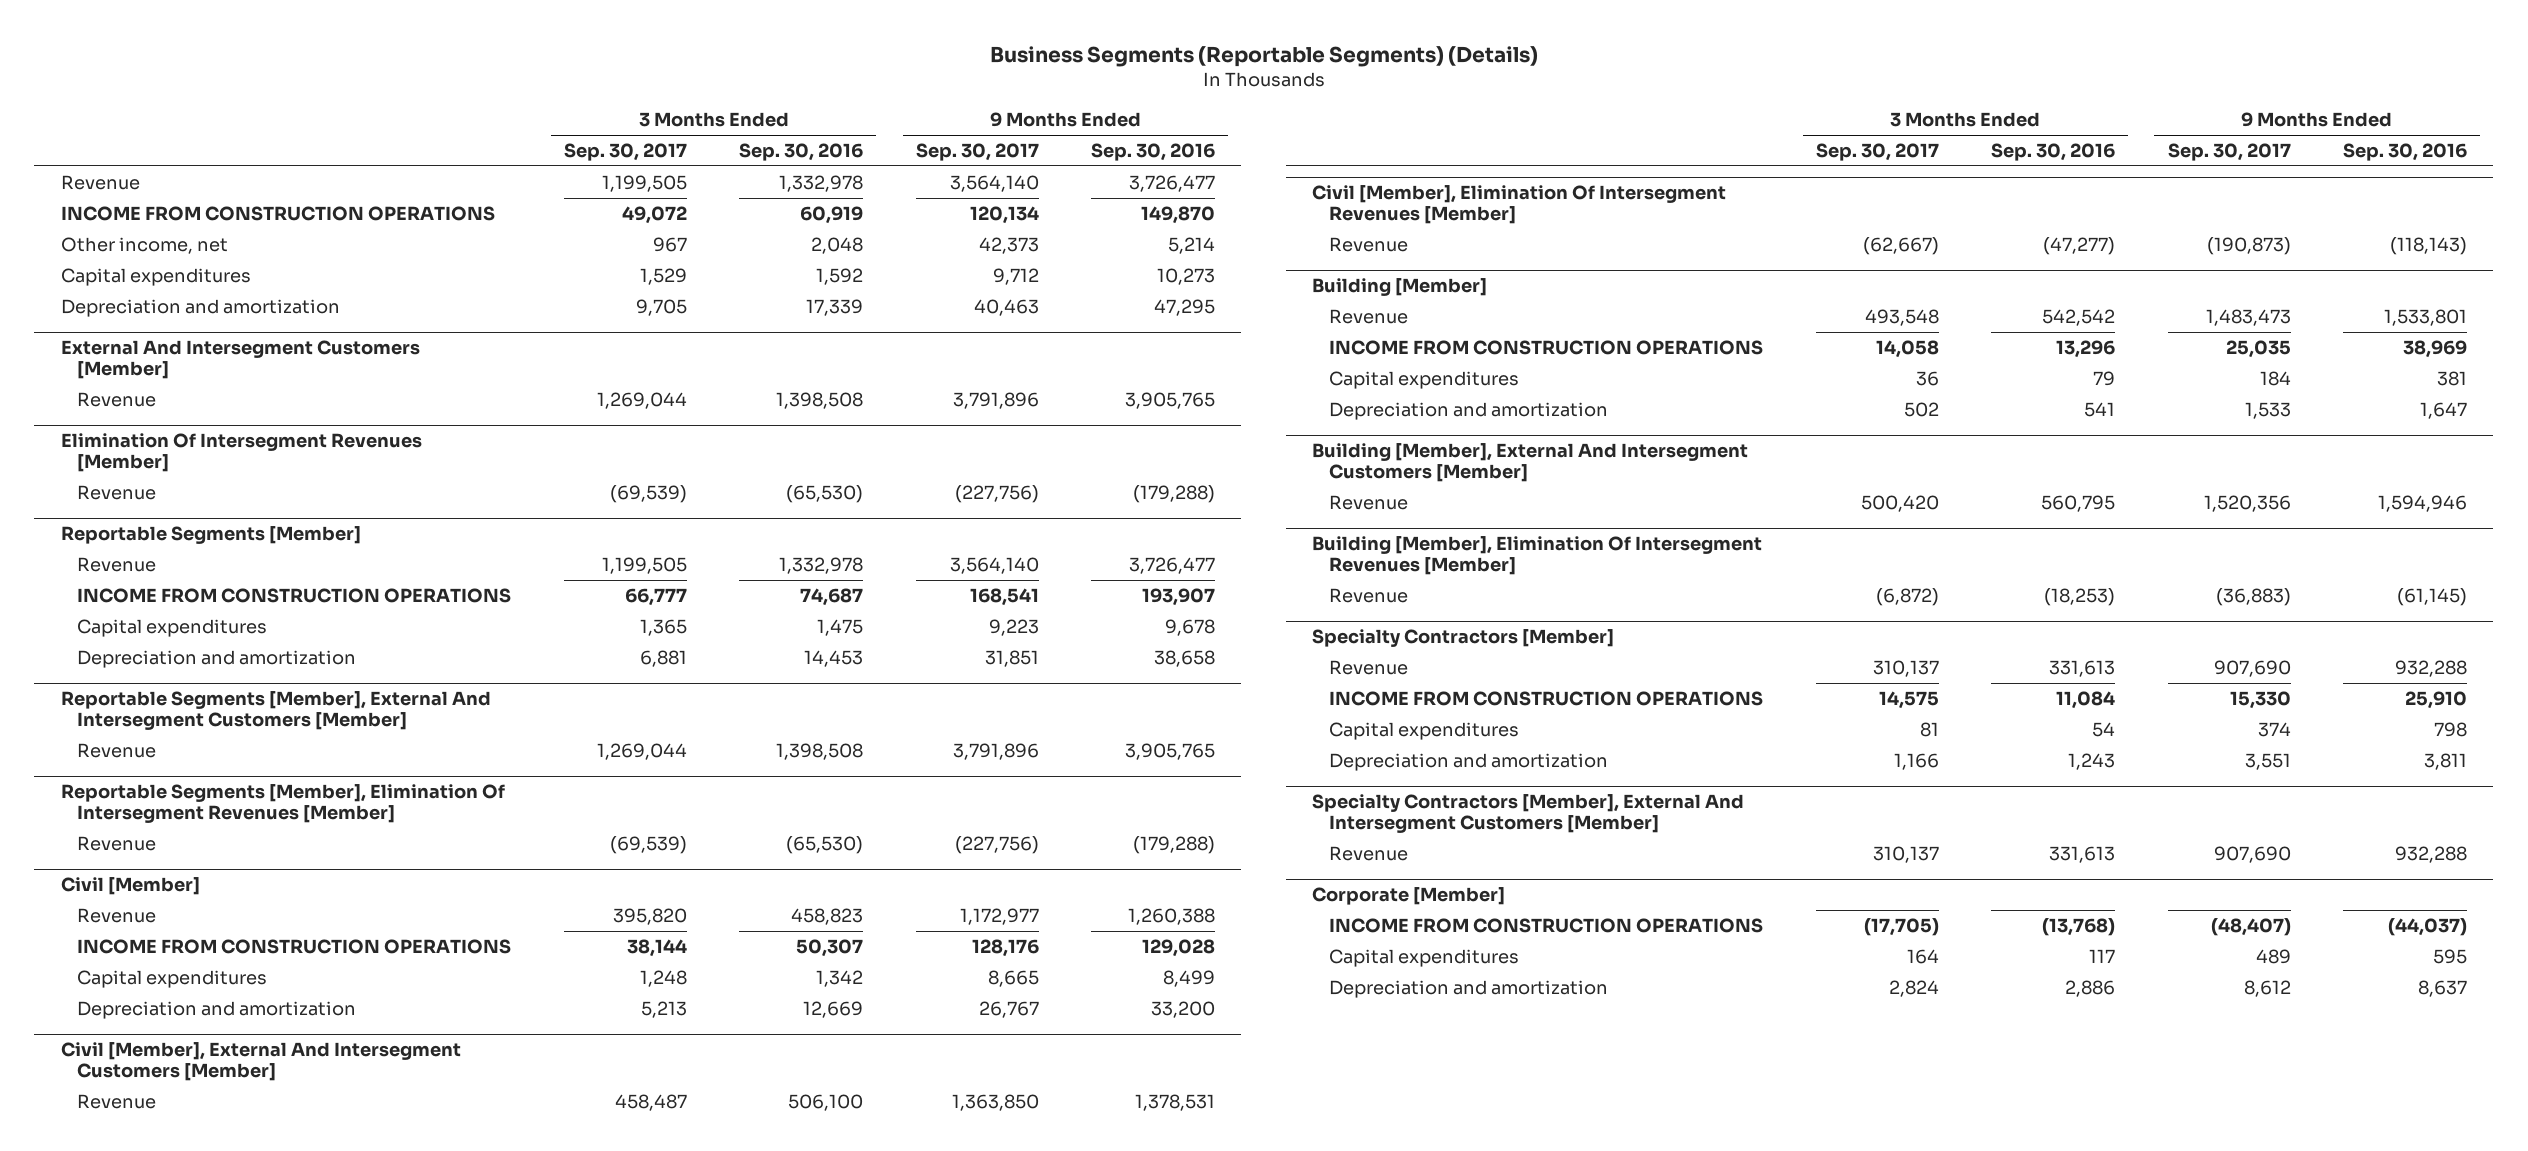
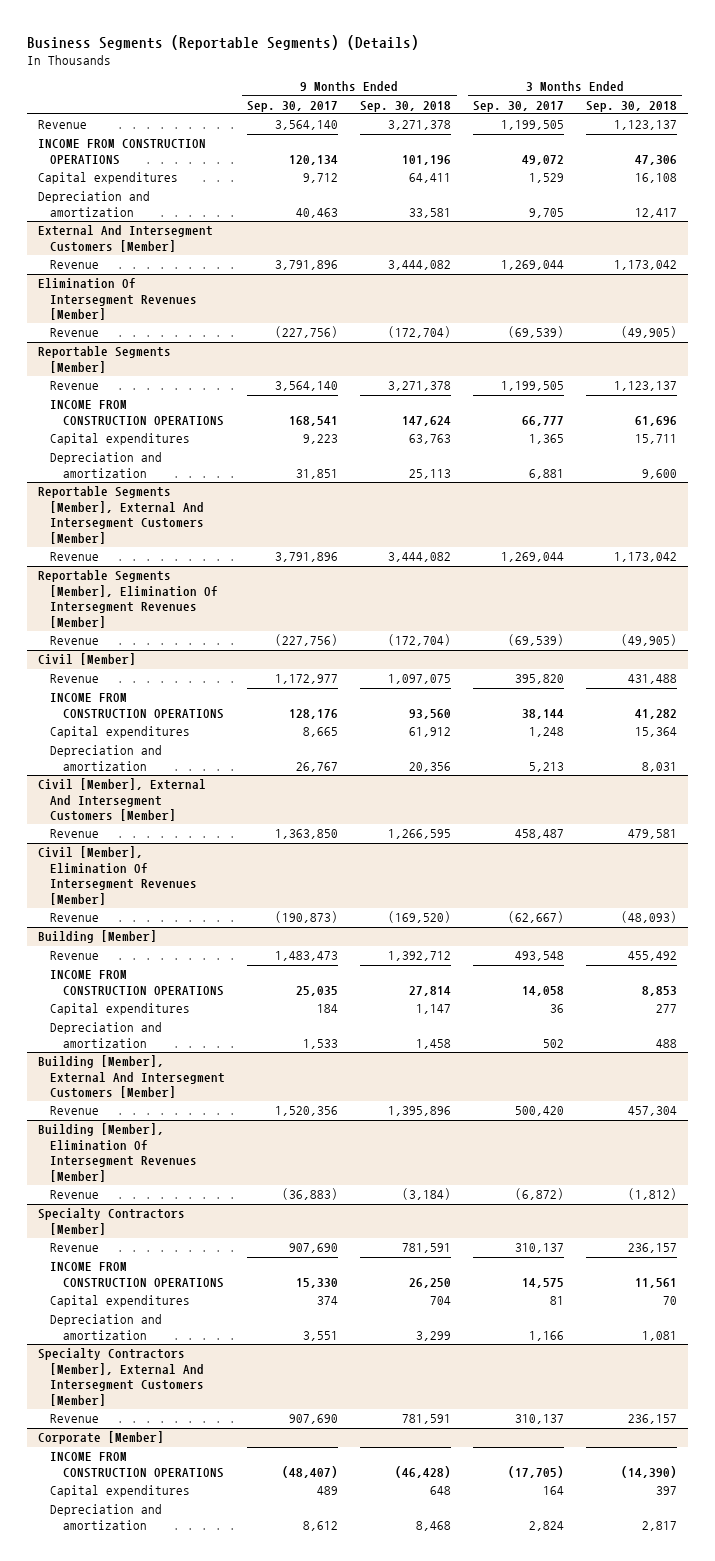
- | 3 Months Ended Sep. 30, 2017 | 3 Months Ended Sep. 30, 2016 | 9 Months Ended Sep. 30, 2017 | 9 Months Ended Sep. 30, 2016
+ | 9 Months Ended Sep. 30, 2017 | 9 Months Ended Sep. 30, 2018 | 3 Months Ended Sep. 30, 2017 | 3 Months Ended Sep. 30, 2018
- Other income, net | 967 | 2,048 | 42,373 | 5,214

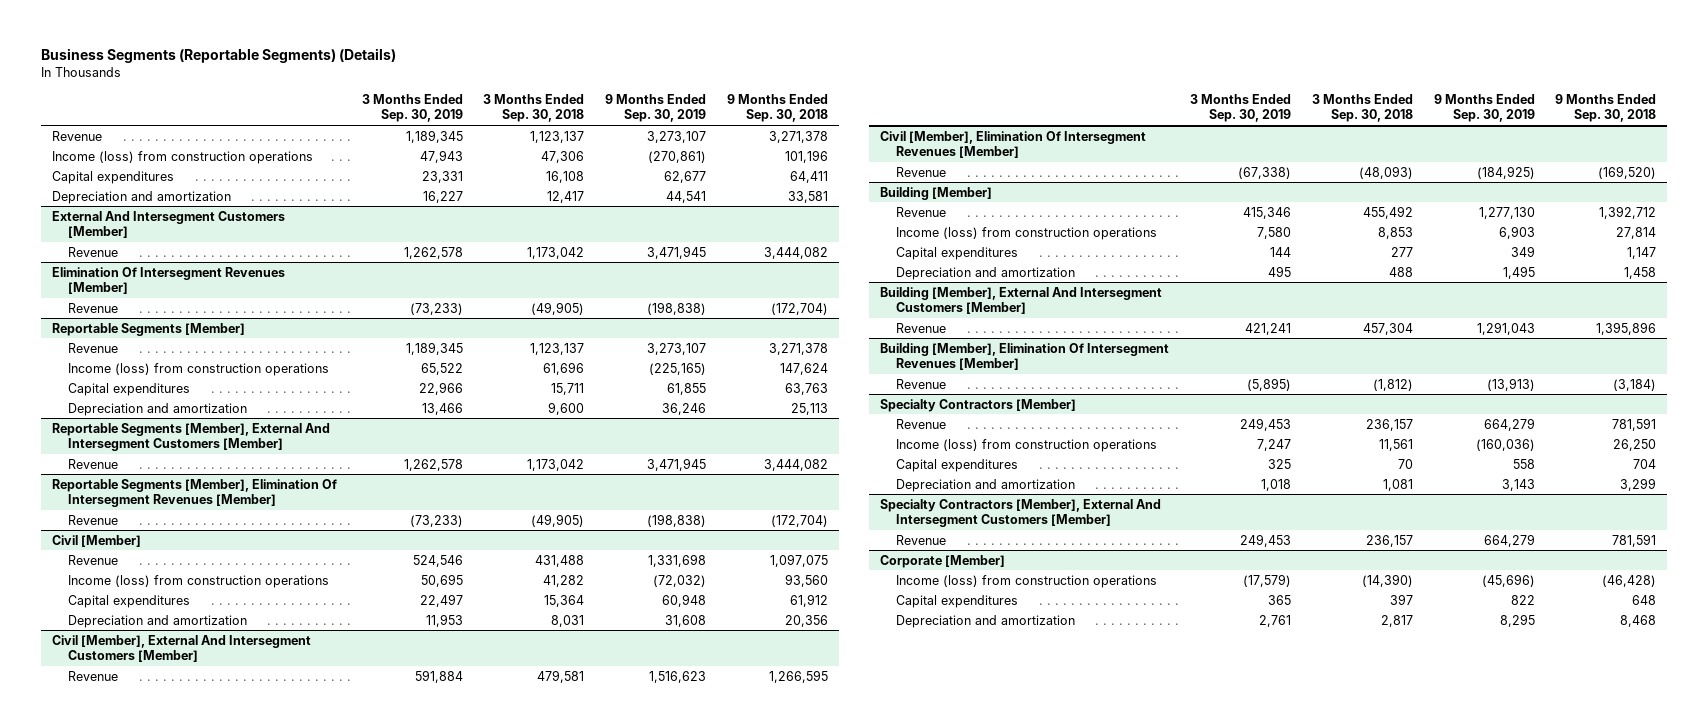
- | 9 Months Ended Sep. 30, 2017 | 9 Months Ended Sep. 30, 2018 | 3 Months Ended Sep. 30, 2017 | 3 Months Ended Sep. 30, 2018
+ | 3 Months Ended Sep. 30, 2019 | 3 Months Ended Sep. 30, 2018 | 9 Months Ended Sep. 30, 2019 | 9 Months Ended Sep. 30, 2018
- INCOME FROM CONSTRUCTION OPERATIONS | 120,134 | 101,196 | 49,072 | 47,306
+ Income (loss) from construction operations | 47,943 | 47,306 | (270,861) | 101,196
@ Reportable Segments [Member]
- INCOME FROM CONSTRUCTION OPERATIONS | 168,541 | 147,624 | 66,777 | 61,696
+ Income (loss) from construction operations | 65,522 | 61,696 | (225,165) | 147,624
@ Civil [Member]
- INCOME FROM CONSTRUCTION OPERATIONS | 128,176 | 93,560 | 38,144 | 41,282
+ Income (loss) from construction operations | 50,695 | 41,282 | (72,032) | 93,560
@ Building [Member]
- INCOME FROM CONSTRUCTION OPERATIONS | 25,035 | 27,814 | 14,058 | 8,853
+ Income (loss) from construction operations | 7,580 | 8,853 | 6,903 | 27,814
@ Specialty Contractors [Member]
- INCOME FROM CONSTRUCTION OPERATIONS | 15,330 | 26,250 | 14,575 | 11,561
+ Income (loss) from construction operations | 7,247 | 11,561 | (160,036) | 26,250
@ Corporate [Member]
- INCOME FROM CONSTRUCTION OPERATIONS | (48,407) | (46,428) | (17,705) | (14,390)
+ Income (loss) from construction operations | (17,579) | (14,390) | (45,696) | (46,428)

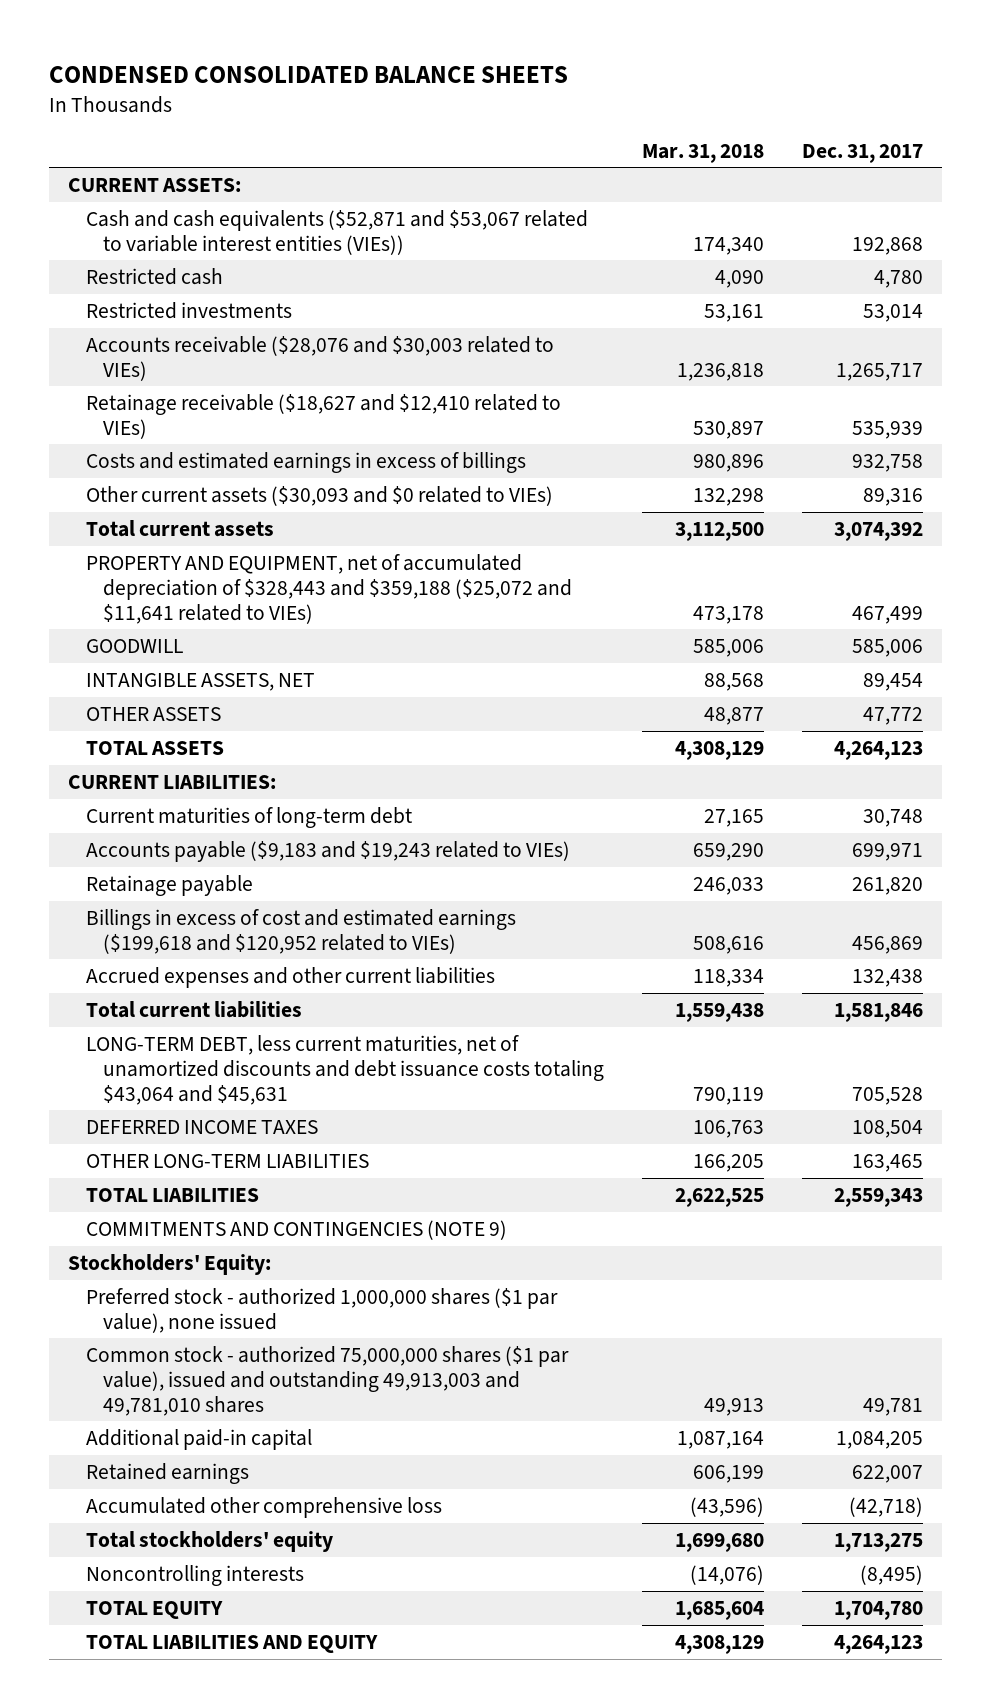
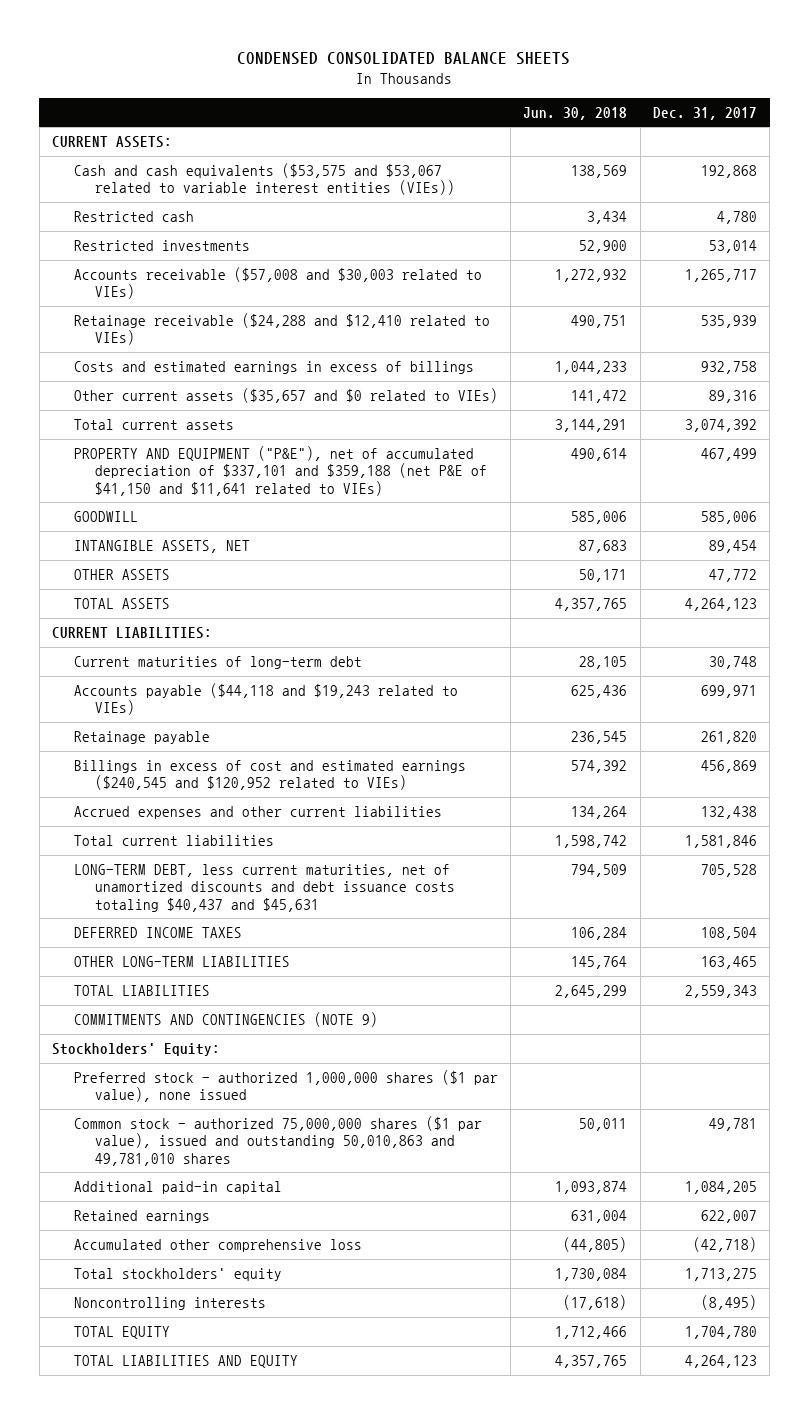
- | Mar. 31, 2018 | Dec. 31, 2017
+ | Jun. 30, 2018 | Dec. 31, 2017
- Cash and cash equivalents ($52,871 and $53,067 related to variable interest entities (VIEs)) | 174,340 | 192,868
+ Cash and cash equivalents ($53,575 and $53,067 related to variable interest entities (VIEs)) | 138,569 | 192,868
- Accounts receivable ($28,076 and $30,003 related to VIEs) | 1,236,818 | 1,265,717
- Retainage receivable ($18,627 and $12,410 related to VIEs) | 530,897 | 535,939
+ Accounts receivable ($57,008 and $30,003 related to VIEs) | 1,272,932 | 1,265,717
+ Retainage receivable ($24,288 and $12,410 related to VIEs) | 490,751 | 535,939
- Other current assets ($30,093 and $0 related to VIEs) | 132,298 | 89,316
+ Other current assets ($35,657 and $0 related to VIEs) | 141,472 | 89,316
- PROPERTY AND EQUIPMENT, net of accumulated depreciation of $328,443 and $359,188 ($25,072 and $11,641 related to VIEs) | 473,178 | 467,499
+ PROPERTY AND EQUIPMENT ("P&E"), net of accumulated depreciation of $337,101 and $359,188 (net P&E of $41,150 and $11,641 related to VIEs) | 490,614 | 467,499
- Accounts payable ($9,183 and $19,243 related to VIEs) | 659,290 | 699,971
+ Accounts payable ($44,118 and $19,243 related to VIEs) | 625,436 | 699,971
- Billings in excess of cost and estimated earnings ($199,618 and $120,952 related to VIEs) | 508,616 | 456,869
+ Billings in excess of cost and estimated earnings ($240,545 and $120,952 related to VIEs) | 574,392 | 456,869
- LONG-TERM DEBT, less current maturities, net of unamortized discounts and debt issuance costs totaling $43,064 and $45,631 | 790,119 | 705,528
+ LONG-TERM DEBT, less current maturities, net of unamortized discounts and debt issuance costs totaling $40,437 and $45,631 | 794,509 | 705,528
- Common stock - authorized 75,000,000 shares ($1 par value), issued and outstanding 49,913,003 and 49,781,010 shares | 49,913 | 49,781
+ Common stock - authorized 75,000,000 shares ($1 par value), issued and outstanding 50,010,863 and 49,781,010 shares | 50,011 | 49,781

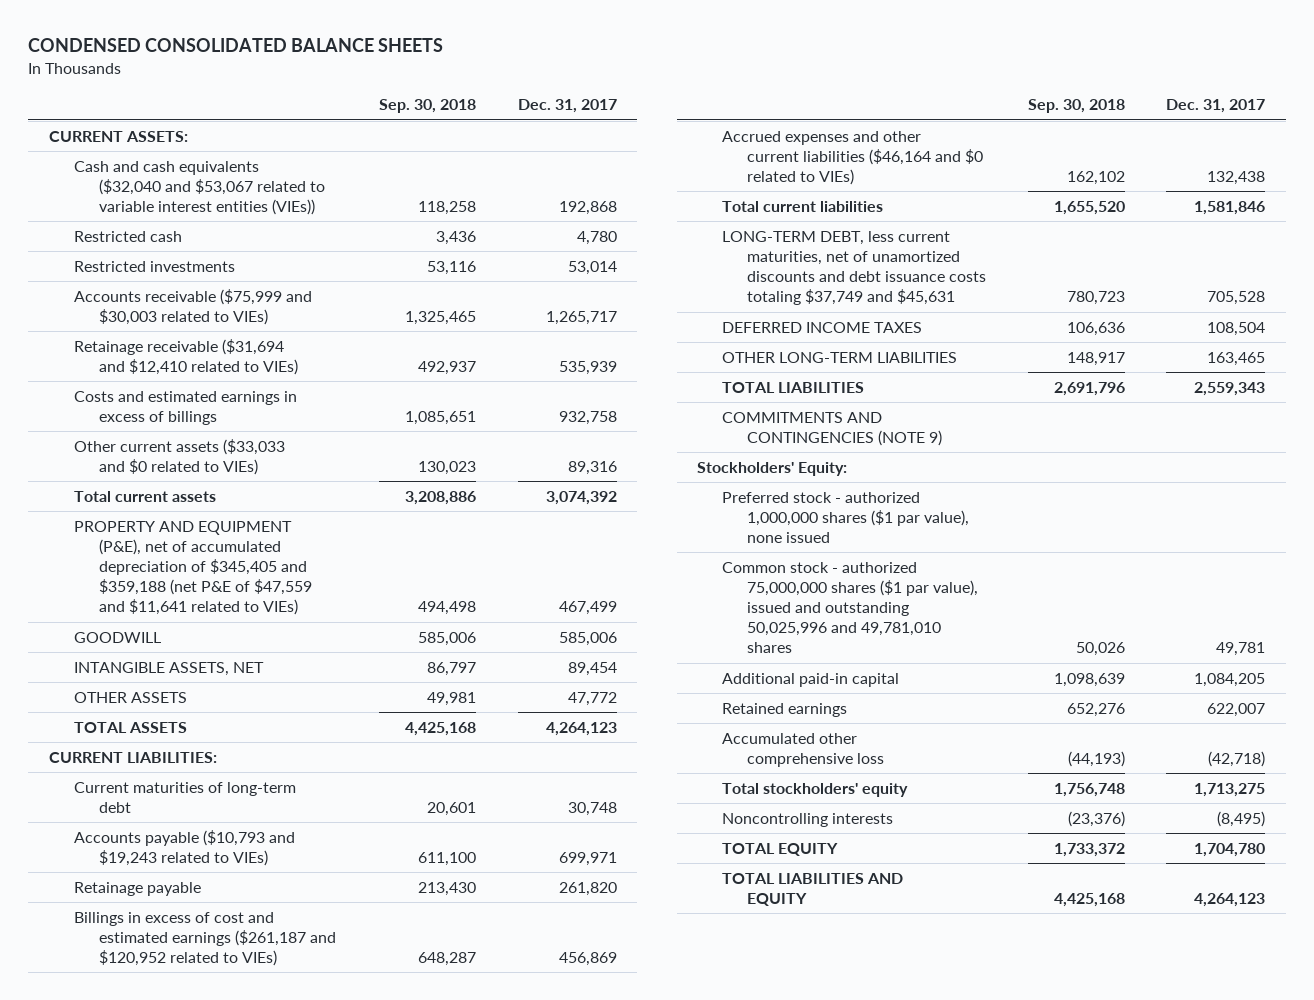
- | Jun. 30, 2018 | Dec. 31, 2017
+ | Sep. 30, 2018 | Dec. 31, 2017
- Cash and cash equivalents ($53,575 and $53,067 related to variable interest entities (VIEs)) | 138,569 | 192,868
+ Cash and cash equivalents ($32,040 and $53,067 related to variable interest entities (VIEs)) | 118,258 | 192,868
- Accounts receivable ($57,008 and $30,003 related to VIEs) | 1,272,932 | 1,265,717
- Retainage receivable ($24,288 and $12,410 related to VIEs) | 490,751 | 535,939
+ Accounts receivable ($75,999 and $30,003 related to VIEs) | 1,325,465 | 1,265,717
+ Retainage receivable ($31,694 and $12,410 related to VIEs) | 492,937 | 535,939
- Other current assets ($35,657 and $0 related to VIEs) | 141,472 | 89,316
+ Other current assets ($33,033 and $0 related to VIEs) | 130,023 | 89,316
- PROPERTY AND EQUIPMENT ("P&E"), net of accumulated depreciation of $337,101 and $359,188 (net P&E of $41,150 and $11,641 related to VIEs) | 490,614 | 467,499
+ PROPERTY AND EQUIPMENT (P&E), net of accumulated depreciation of $345,405 and $359,188 (net P&E of $47,559 and $11,641 related to VIEs) | 494,498 | 467,499
- Accounts payable ($44,118 and $19,243 related to VIEs) | 625,436 | 699,971
+ Accounts payable ($10,793 and $19,243 related to VIEs) | 611,100 | 699,971
- Billings in excess of cost and estimated earnings ($240,545 and $120,952 related to VIEs) | 574,392 | 456,869
- Accrued expenses and other current liabilities | 134,264 | 132,438
+ Billings in excess of cost and estimated earnings ($261,187 and $120,952 related to VIEs) | 648,287 | 456,869
+ Accrued expenses and other current liabilities ($46,164 and $0 related to VIEs) | 162,102 | 132,438
- LONG-TERM DEBT, less current maturities, net of unamortized discounts and debt issuance costs totaling $40,437 and $45,631 | 794,509 | 705,528
+ LONG-TERM DEBT, less current maturities, net of unamortized discounts and debt issuance costs totaling $37,749 and $45,631 | 780,723 | 705,528
- Common stock - authorized 75,000,000 shares ($1 par value), issued and outstanding 50,010,863 and 49,781,010 shares | 50,011 | 49,781
+ Common stock - authorized 75,000,000 shares ($1 par value), issued and outstanding 50,025,996 and 49,781,010 shares | 50,026 | 49,781

